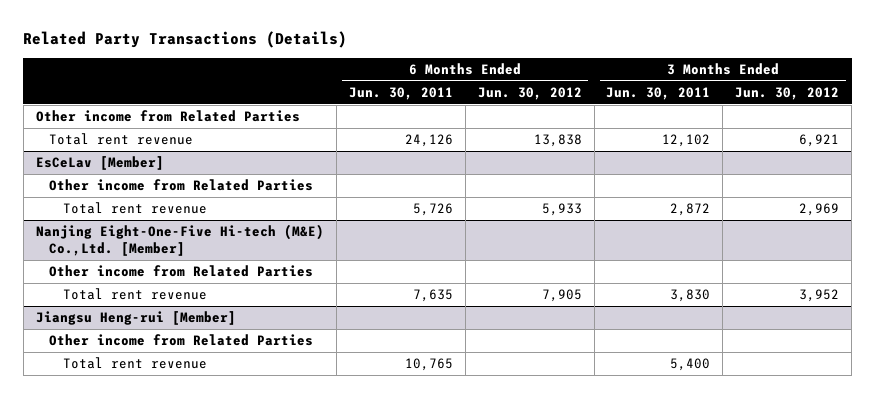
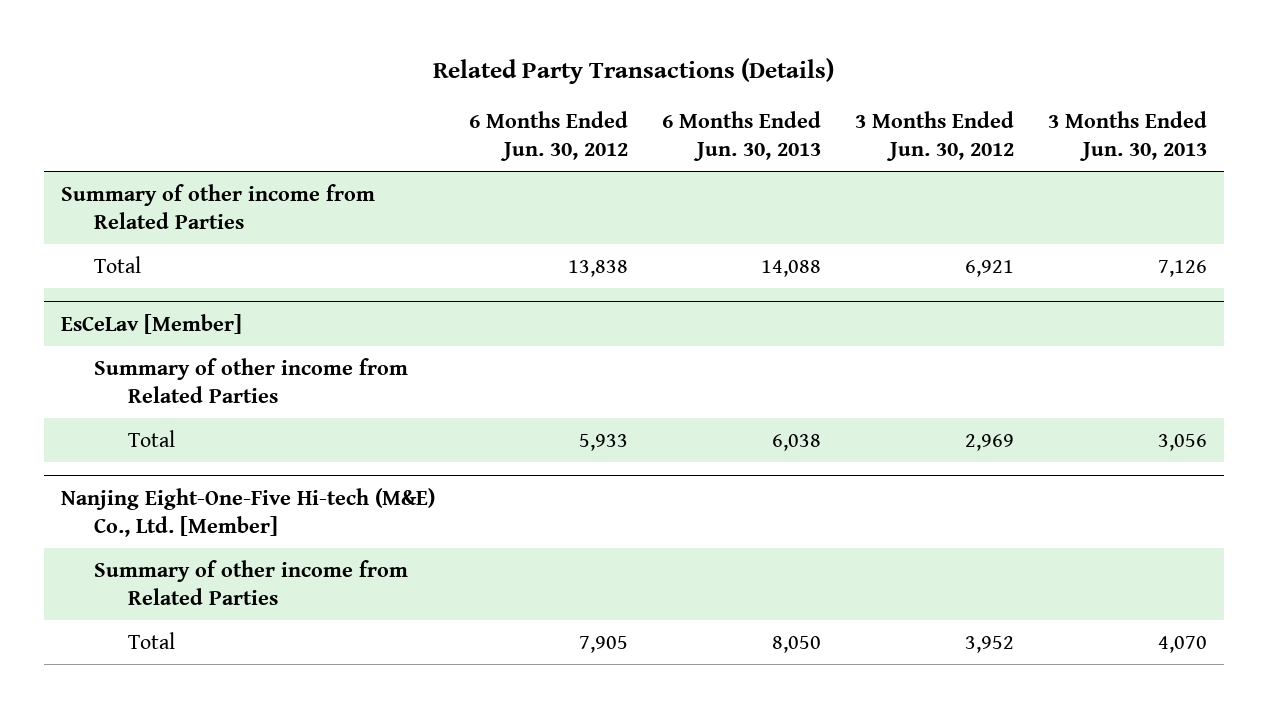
- | 6 Months Ended Jun. 30, 2011 | 6 Months Ended Jun. 30, 2012 | 3 Months Ended Jun. 30, 2011 | 3 Months Ended Jun. 30, 2012
+ | 6 Months Ended Jun. 30, 2012 | 6 Months Ended Jun. 30, 2013 | 3 Months Ended Jun. 30, 2012 | 3 Months Ended Jun. 30, 2013
- Other income from Related Parties
- Total rent revenue | 24,126 | 13,838 | 12,102 | 6,921
+ Summary of other income from Related Parties
+ Total | 13,838 | 14,088 | 6,921 | 7,126
@ EsCeLav [Member]
- Other income from Related Parties
- Total rent revenue | 5,726 | 5,933 | 2,872 | 2,969
- Nanjing Eight-One-Five Hi-tech (M&E) Co.,Ltd. [Member]
- Other income from Related Parties
- Total rent revenue | 7,635 | 7,905 | 3,830 | 3,952
- Jiangsu Heng-rui [Member]
- Other income from Related Parties
- Total rent revenue | 10,765 | | 5,400 |
@ EsCeLav [Member]
+ Summary of other income from Related Parties
+ Total | 5,933 | 6,038 | 2,969 | 3,056
+ Nanjing Eight-One-Five Hi-tech (M&E) Co., Ltd. [Member]
+ Summary of other income from Related Parties
+ Total | 7,905 | 8,050 | 3,952 | 4,070

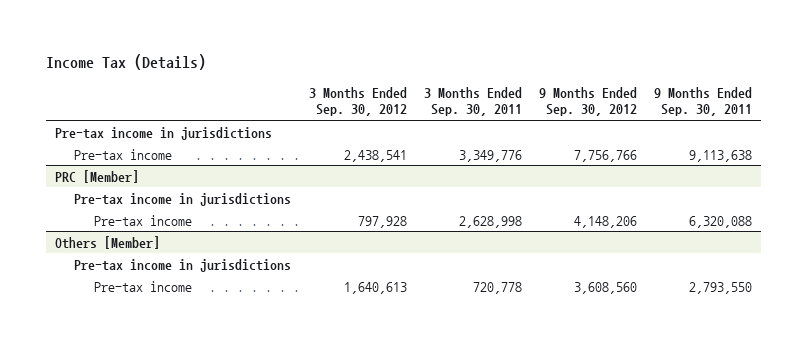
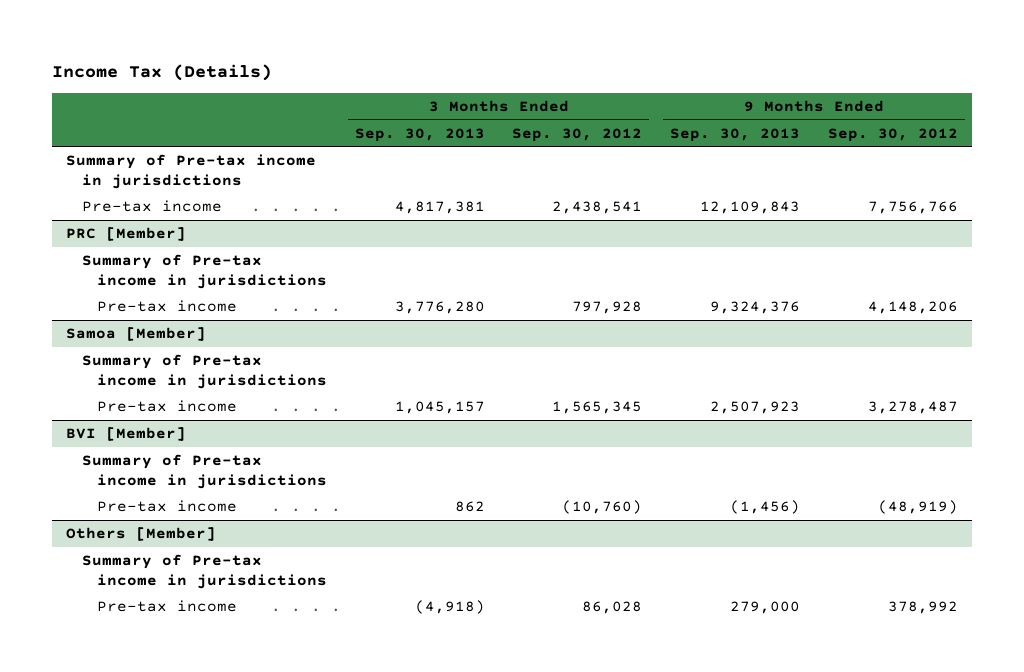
- | 3 Months Ended Sep. 30, 2012 | 3 Months Ended Sep. 30, 2011 | 9 Months Ended Sep. 30, 2012 | 9 Months Ended Sep. 30, 2011
+ | 3 Months Ended Sep. 30, 2013 | 3 Months Ended Sep. 30, 2012 | 9 Months Ended Sep. 30, 2013 | 9 Months Ended Sep. 30, 2012
- Pre-tax income in jurisdictions
+ Summary of Pre-tax income in jurisdictions
@ PRC [Member]
- Pre-tax income in jurisdictions
+ Summary of Pre-tax income in jurisdictions
+ Samoa [Member]
+ Summary of Pre-tax income in jurisdictions
+ Pre-tax income | 1,045,157 | 1,565,345 | 2,507,923 | 3,278,487
+ BVI [Member]
+ Summary of Pre-tax income in jurisdictions
+ Pre-tax income | 862 | (10,760) | (1,456) | (48,919)
@ Others [Member]
- Pre-tax income in jurisdictions
- Pre-tax income | 1,640,613 | 720,778 | 3,608,560 | 2,793,550
+ Summary of Pre-tax income in jurisdictions
+ Pre-tax income | (4,918) | 86,028 | 279,000 | 378,992

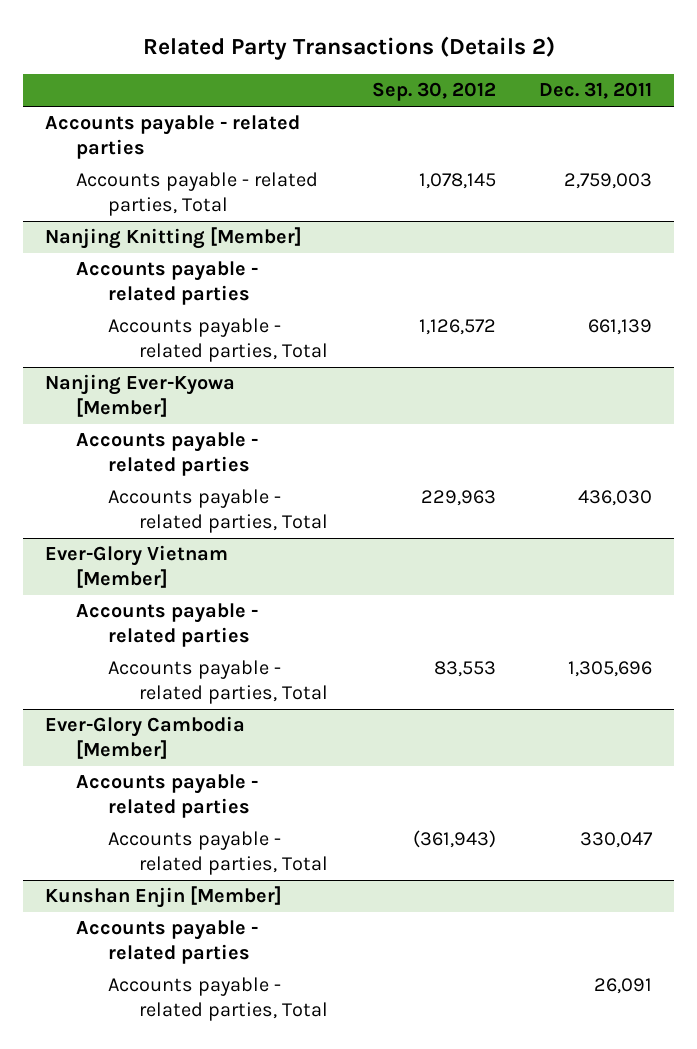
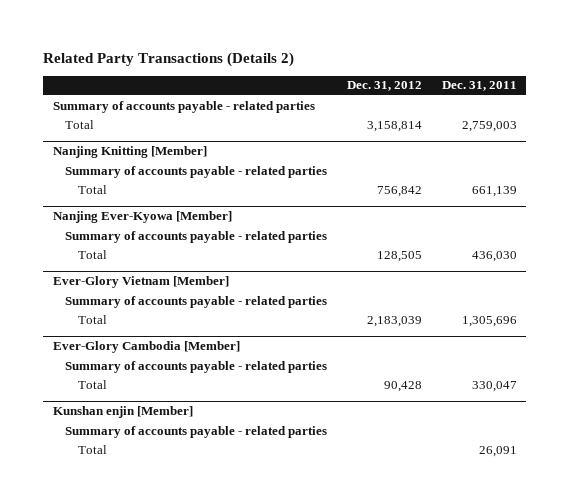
- | Sep. 30, 2012 | Dec. 31, 2011
+ | Dec. 31, 2012 | Dec. 31, 2011
- Accounts payable - related parties
- Accounts payable - related parties, Total | 1,078,145 | 2,759,003
+ Summary of accounts payable - related parties
+ Total | 3,158,814 | 2,759,003
@ Nanjing Knitting [Member]
- Accounts payable - related parties
- Accounts payable - related parties, Total | 1,126,572 | 661,139
+ Summary of accounts payable - related parties
+ Total | 756,842 | 661,139
@ Nanjing Ever-Kyowa [Member]
- Accounts payable - related parties
- Accounts payable - related parties, Total | 229,963 | 436,030
+ Summary of accounts payable - related parties
+ Total | 128,505 | 436,030
@ Ever-Glory Vietnam [Member]
- Accounts payable - related parties
- Accounts payable - related parties, Total | 83,553 | 1,305,696
+ Summary of accounts payable - related parties
+ Total | 2,183,039 | 1,305,696
@ Ever-Glory Cambodia [Member]
- Accounts payable - related parties
- Accounts payable - related parties, Total | (361,943) | 330,047
- Kunshan Enjin [Member]
- Accounts payable - related parties
- Accounts payable - related parties, Total | | 26,091
@ Ever-Glory Cambodia [Member]
+ Summary of accounts payable - related parties
+ Total | 90,428 | 330,047
+ Kunshan enjin [Member]
+ Summary of accounts payable - related parties
+ Total | | 26,091

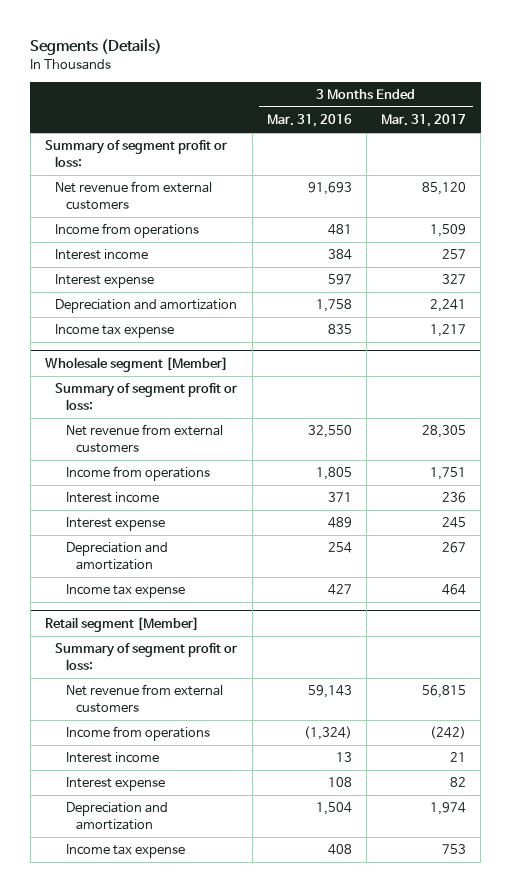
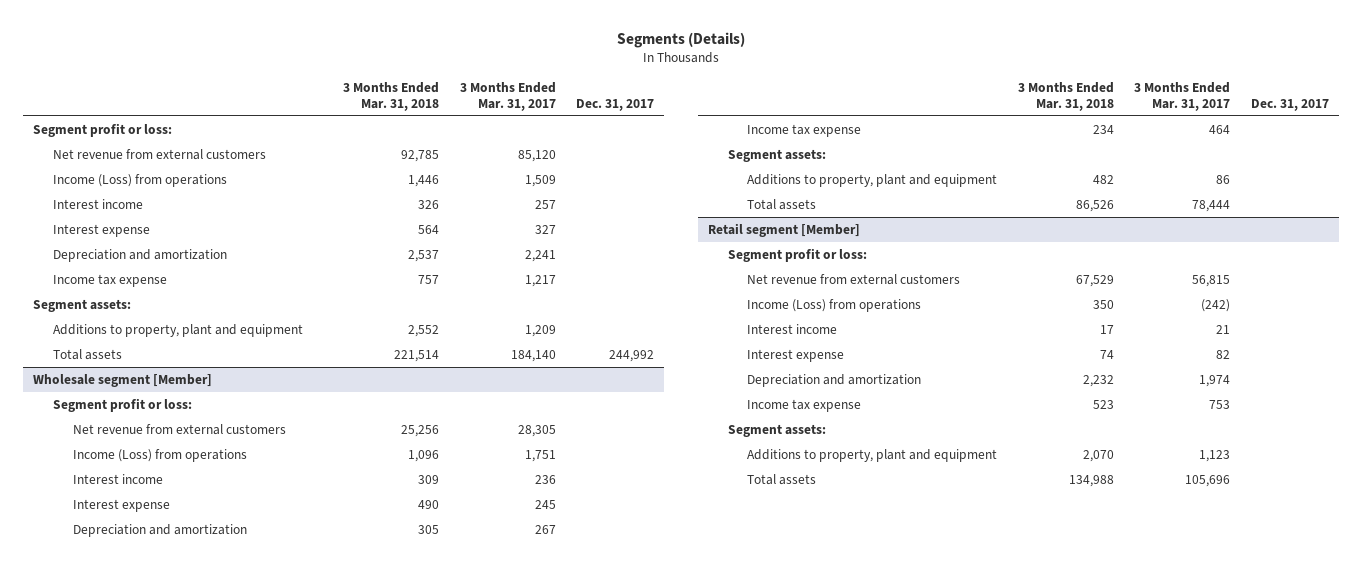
- | 3 Months Ended Mar. 31, 2016 | 3 Months Ended Mar. 31, 2017
+ | 3 Months Ended Mar. 31, 2018 | 3 Months Ended Mar. 31, 2017 | Dec. 31, 2017
- Summary of segment profit or loss:
+ Segment profit or loss:
- Income from operations | 481 | 1,509
+ Income (Loss) from operations | 1,446 | 1,509 |
+ Segment assets:
+ Additions to property, plant and equipment | 2,552 | 1,209 |
+ Total assets | 221,514 | 184,140 | 244,992
@ Wholesale segment [Member]
- Summary of segment profit or loss:
+ Segment profit or loss:
- Income from operations | 1,805 | 1,751
+ Income (Loss) from operations | 1,096 | 1,751 |
+ Segment assets:
+ Additions to property, plant and equipment | 482 | 86 |
+ Total assets | 86,526 | 78,444 |
@ Retail segment [Member]
- Summary of segment profit or loss:
+ Segment profit or loss:
- Income from operations | (1,324) | (242)
+ Income (Loss) from operations | 350 | (242) |
+ Segment assets:
+ Additions to property, plant and equipment | 2,070 | 1,123 |
+ Total assets | 134,988 | 105,696 |

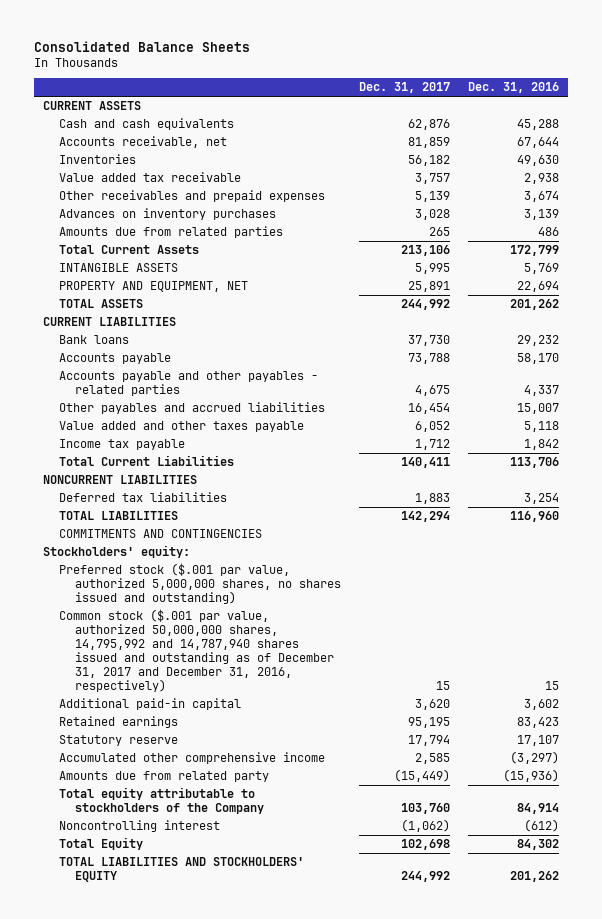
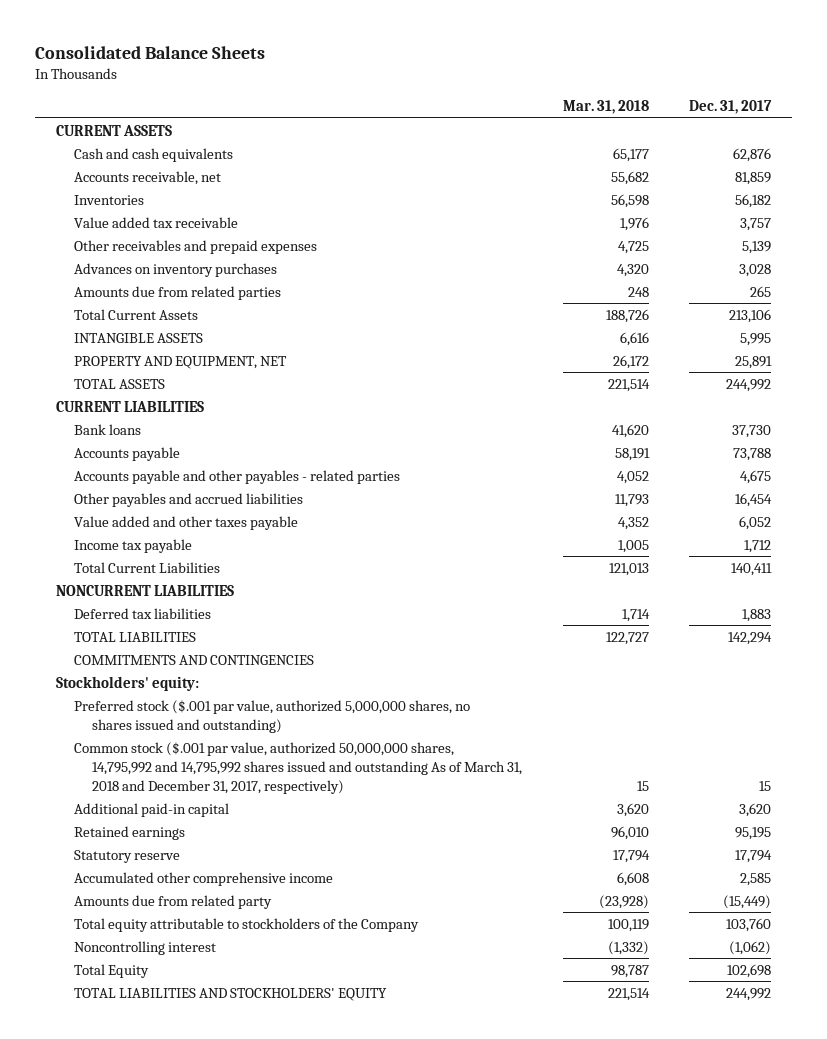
- | Dec. 31, 2017 | Dec. 31, 2016
+ | Mar. 31, 2018 | Dec. 31, 2017
- Common stock ($.001 par value, authorized 50,000,000 shares, 14,795,992 and 14,787,940 shares issued and outstanding as of December 31, 2017 and December 31, 2016, respectively) | 15 | 15
+ Common stock ($.001 par value, authorized 50,000,000 shares, 14,795,992 and 14,795,992 shares issued and outstanding As of March 31, 2018 and December 31, 2017, respectively) | 15 | 15

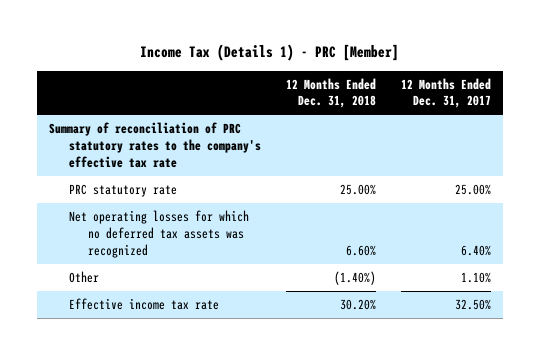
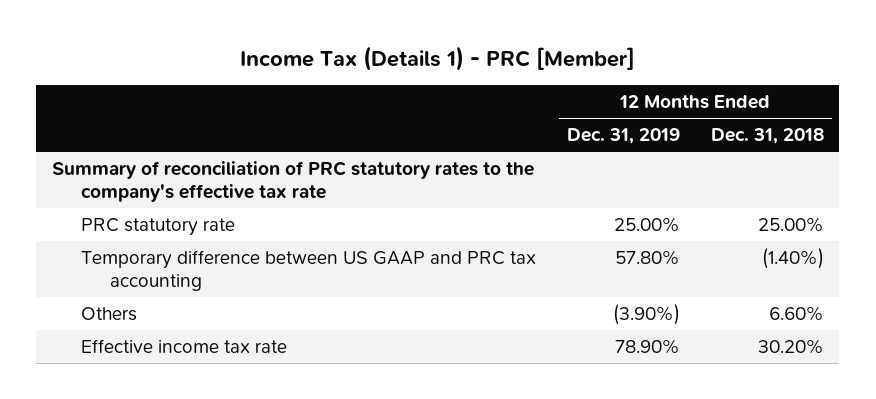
- | 12 Months Ended Dec. 31, 2018 | 12 Months Ended Dec. 31, 2017
+ | 12 Months Ended Dec. 31, 2019 | 12 Months Ended Dec. 31, 2018
- Net operating losses for which no deferred tax assets was recognized | 6.60% | 6.40%
- Other | (1.40%) | 1.10%
+ Temporary difference between US GAAP and PRC tax accounting | 57.80% | (1.40%)
+ Others | (3.90%) | 6.60%

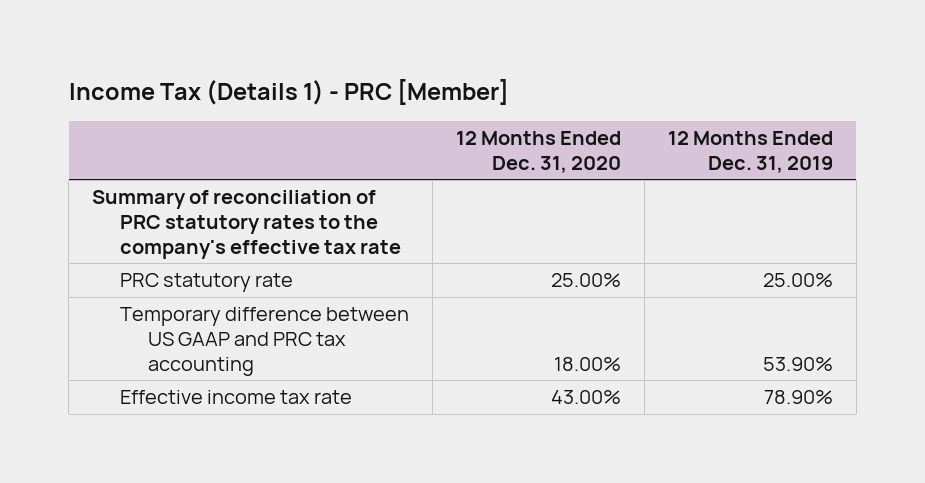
- | 12 Months Ended Dec. 31, 2019 | 12 Months Ended Dec. 31, 2018
+ | 12 Months Ended Dec. 31, 2020 | 12 Months Ended Dec. 31, 2019
- Temporary difference between US GAAP and PRC tax accounting | 57.80% | (1.40%)
- Others | (3.90%) | 6.60%
+ Temporary difference between US GAAP and PRC tax accounting | 18.00% | 53.90%

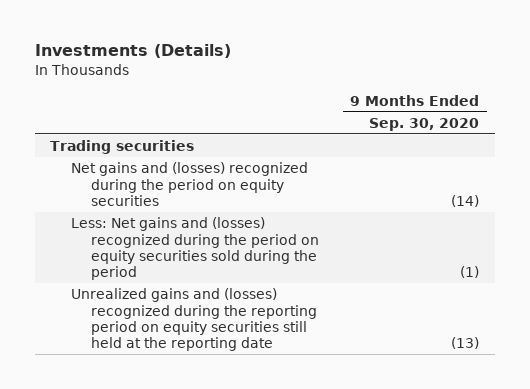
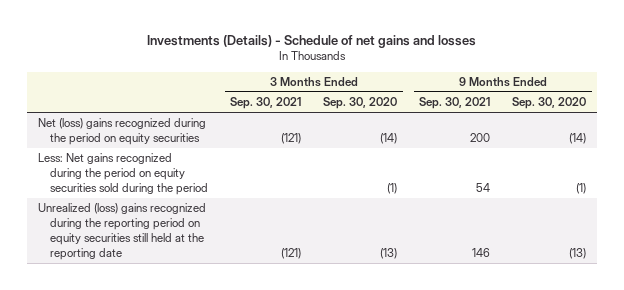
- Investments (Details)
+ Investments (Details) - Schedule of net gains and losses
- | 9 Months Ended Sep. 30, 2020
+ | 3 Months Ended Sep. 30, 2021 | 3 Months Ended Sep. 30, 2020 | 9 Months Ended Sep. 30, 2021 | 9 Months Ended Sep. 30, 2020
- Trading securities
- Net gains and (losses) recognized during the period on equity securities | (14)
- Less: Net gains and (losses) recognized during the period on equity securities sold during the period | (1)
- Unrealized gains and (losses) recognized during the reporting period on equity securities still held at the reporting date | (13)
+ Net (loss) gains recognized during the period on equity securities | (121) | (14) | 200 | (14)
+ Less: Net gains recognized during the period on equity securities sold during the period | | (1) | 54 | (1)
+ Unrealized (loss) gains recognized during the reporting period on equity securities still held at the reporting date | (121) | (13) | 146 | (13)

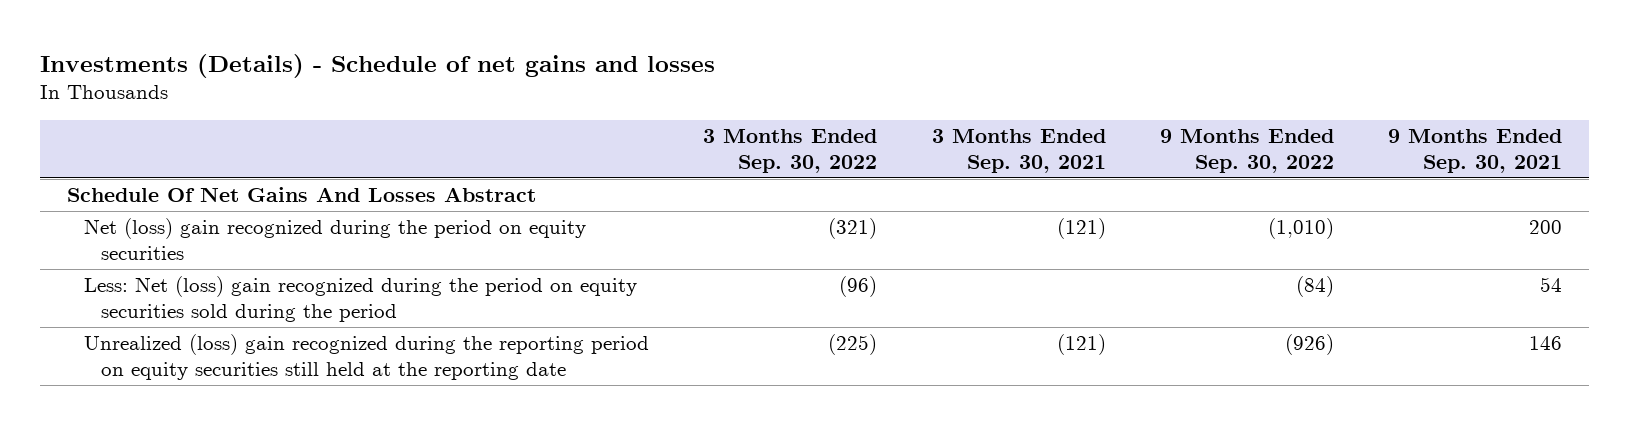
- | 3 Months Ended Sep. 30, 2021 | 3 Months Ended Sep. 30, 2020 | 9 Months Ended Sep. 30, 2021 | 9 Months Ended Sep. 30, 2020
+ | 3 Months Ended Sep. 30, 2022 | 3 Months Ended Sep. 30, 2021 | 9 Months Ended Sep. 30, 2022 | 9 Months Ended Sep. 30, 2021
- Net (loss) gains recognized during the period on equity securities | (121) | (14) | 200 | (14)
- Less: Net gains recognized during the period on equity securities sold during the period | | (1) | 54 | (1)
- Unrealized (loss) gains recognized during the reporting period on equity securities still held at the reporting date | (121) | (13) | 146 | (13)
+ Schedule Of Net Gains And Losses Abstract
+ Net (loss) gain recognized during the period on equity securities | (321) | (121) | (1,010) | 200
+ Less: Net (loss) gain recognized during the period on equity securities sold during the period | (96) | | (84) | 54
+ Unrealized (loss) gain recognized during the reporting period on equity securities still held at the reporting date | (225) | (121) | (926) | 146

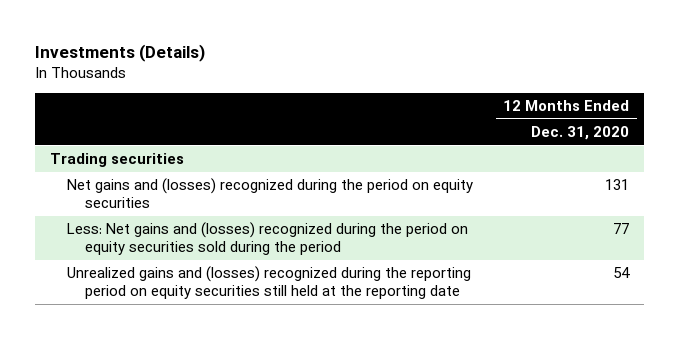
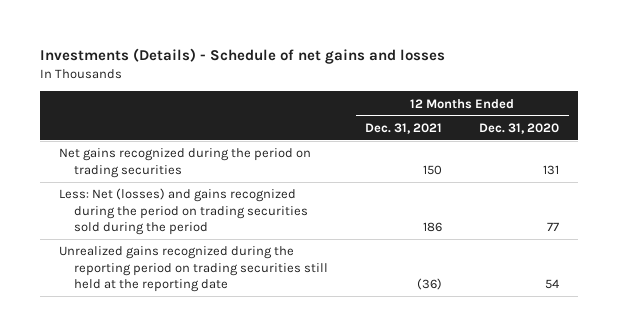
- Investments (Details)
+ Investments (Details) - Schedule of net gains and losses
- | 12 Months Ended Dec. 31, 2020
+ | 12 Months Ended Dec. 31, 2021 | 12 Months Ended Dec. 31, 2020
- Trading securities
- Net gains and (losses) recognized during the period on equity securities | 131
- Less: Net gains and (losses) recognized during the period on equity securities sold during the period | 77
- Unrealized gains and (losses) recognized during the reporting period on equity securities still held at the reporting date | 54
+ Net gains recognized during the period on trading securities | 150 | 131
+ Less: Net (losses) and gains recognized during the period on trading securities sold during the period | 186 | 77
+ Unrealized gains recognized during the reporting period on trading securities still held at the reporting date | (36) | 54

